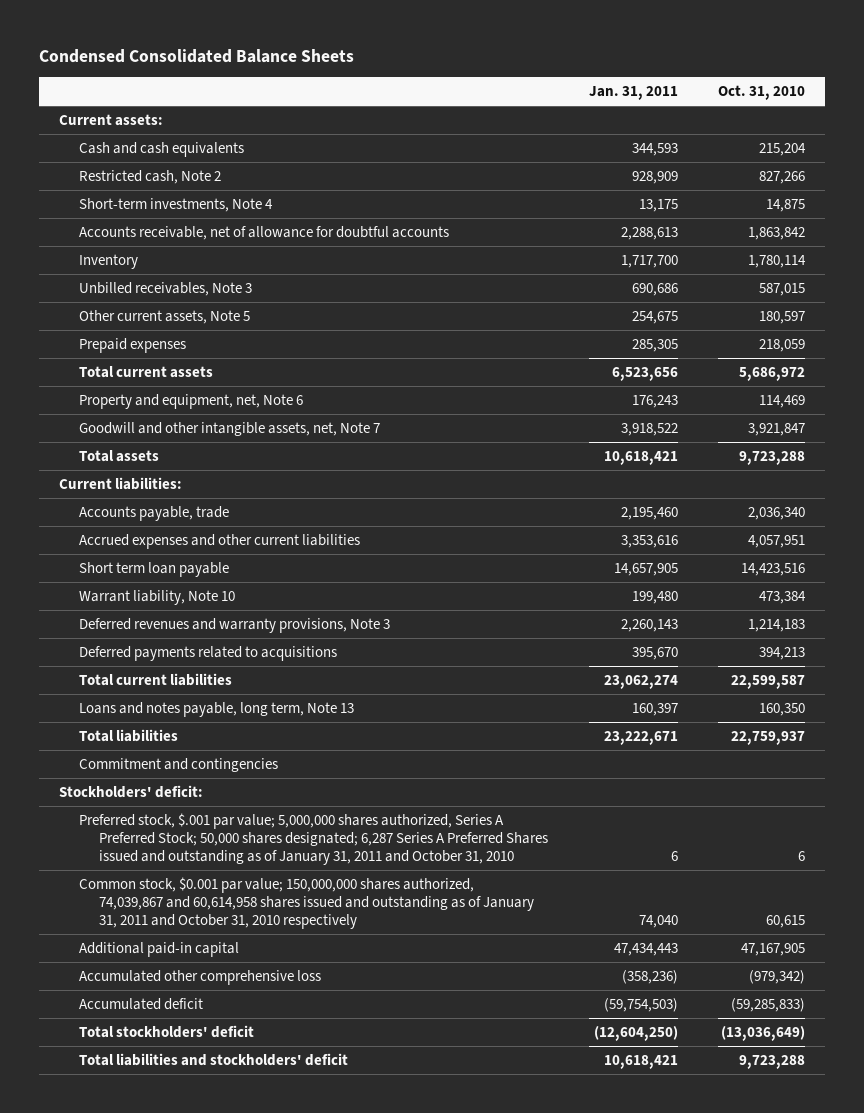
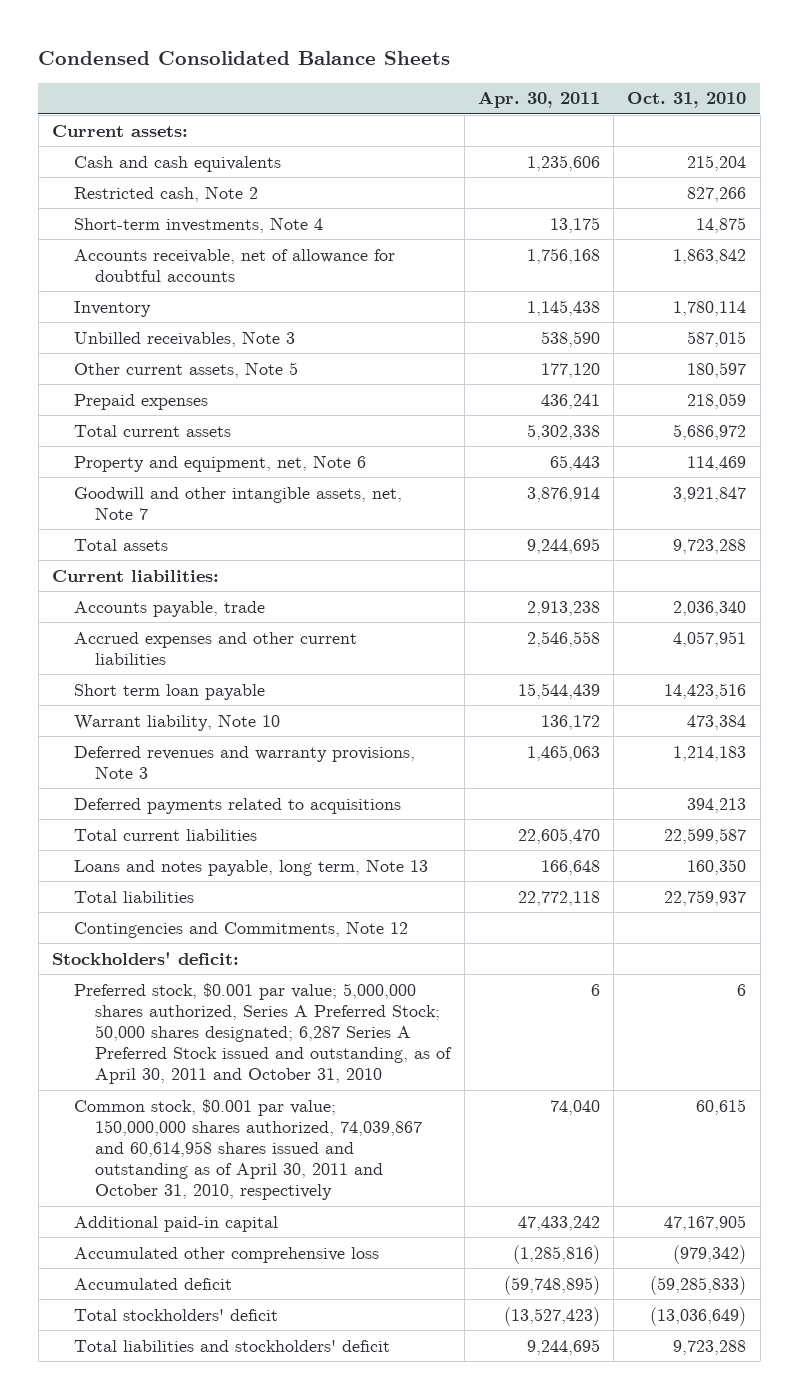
- | Jan. 31, 2011 | Oct. 31, 2010
+ | Apr. 30, 2011 | Oct. 31, 2010
- Commitment and contingencies
+ Contingencies and Commitments, Note 12
- Preferred stock, $.001 par value; 5,000,000 shares authorized, Series A Preferred Stock; 50,000 shares designated; 6,287 Series A Preferred Shares issued and outstanding as of January 31, 2011 and October 31, 2010 | 6 | 6
- Common stock, $0.001 par value; 150,000,000 shares authorized, 74,039,867 and 60,614,958 shares issued and outstanding as of January 31, 2011 and October 31, 2010 respectively | 74,040 | 60,615
+ Preferred stock, $0.001 par value; 5,000,000 shares authorized, Series A Preferred Stock; 50,000 shares designated; 6,287 Series A Preferred Stock issued and outstanding, as of April 30, 2011 and October 31, 2010 | 6 | 6
+ Common stock, $0.001 par value; 150,000,000 shares authorized, 74,039,867 and 60,614,958 shares issued and outstanding as of April 30, 2011 and October 31, 2010, respectively | 74,040 | 60,615

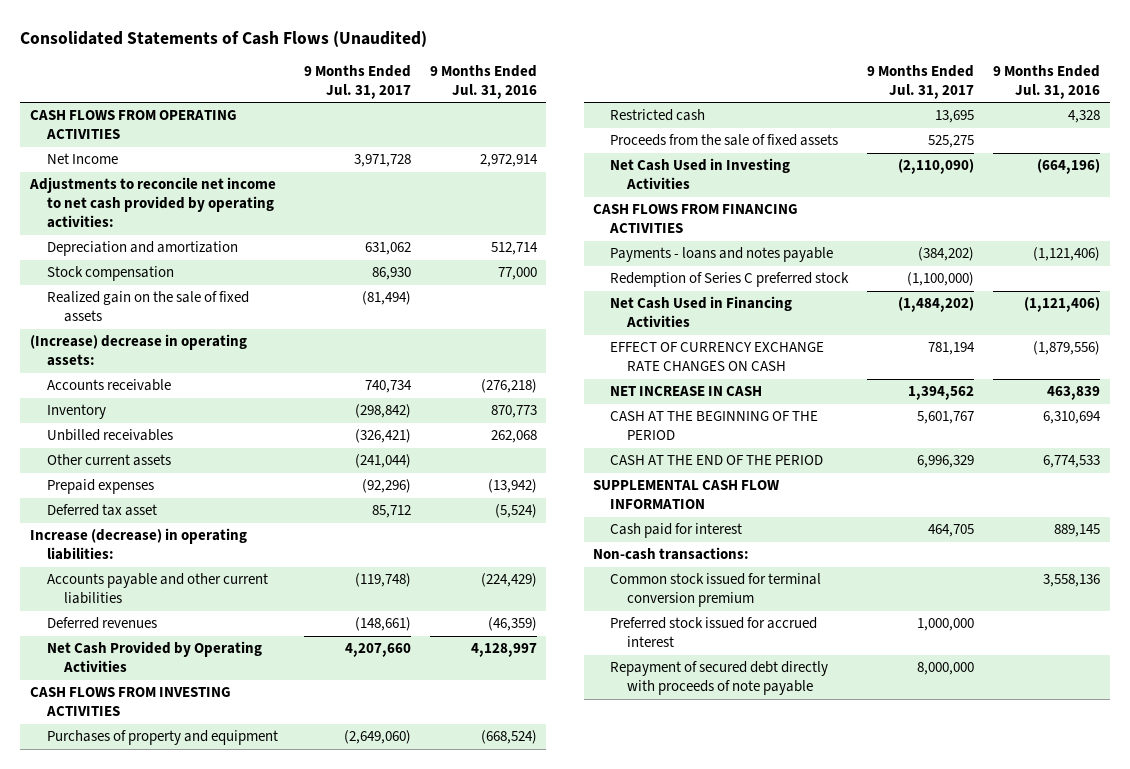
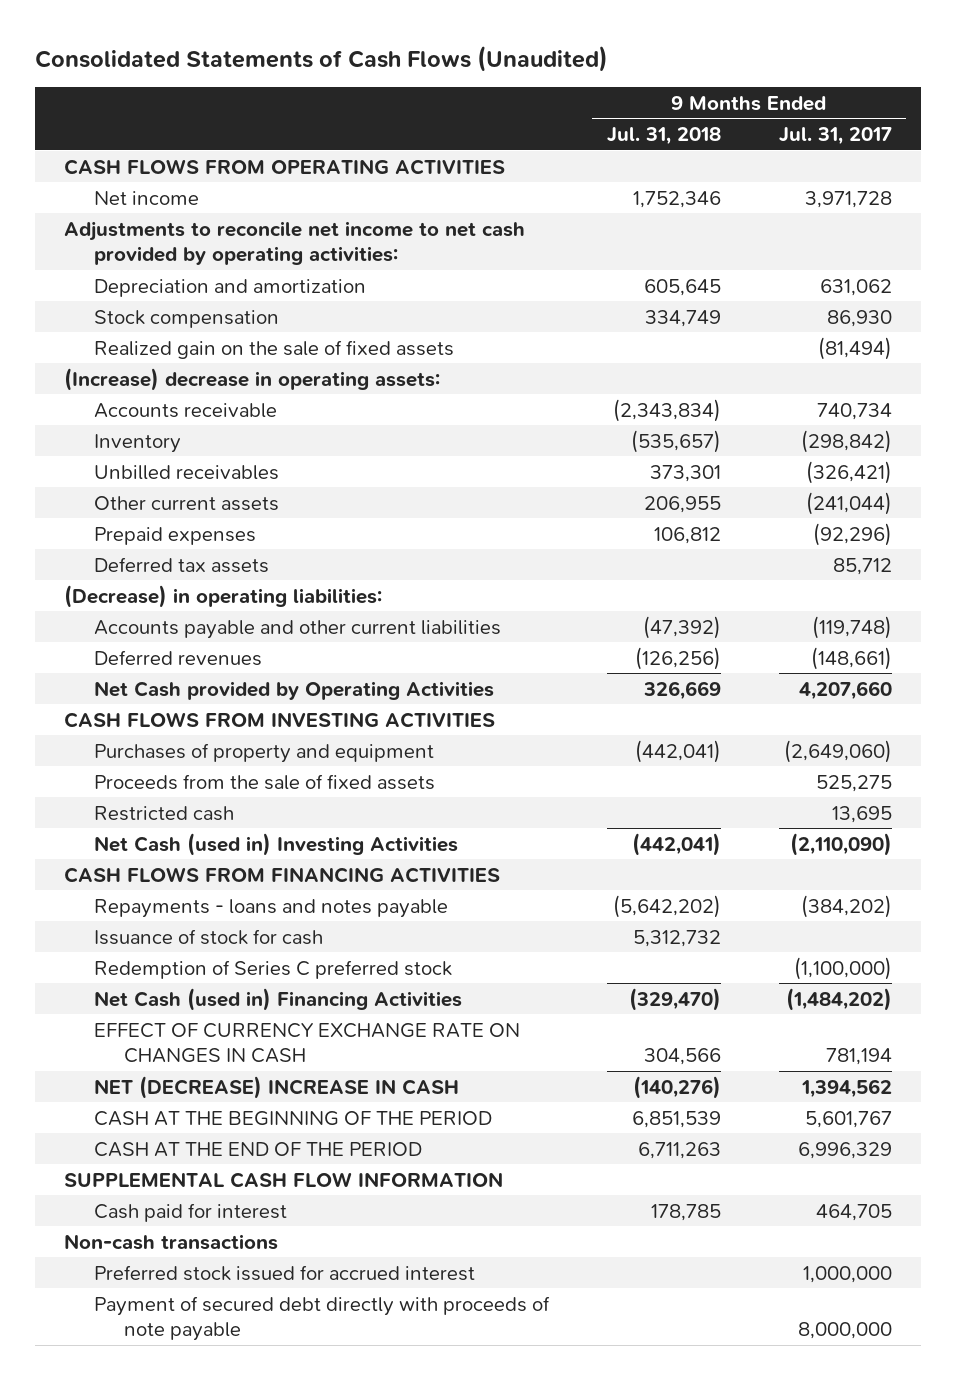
- | 9 Months Ended Jul. 31, 2017 | 9 Months Ended Jul. 31, 2016
+ | 9 Months Ended Jul. 31, 2018 | 9 Months Ended Jul. 31, 2017
- Net Income | 3,971,728 | 2,972,914
+ Net income | 1,752,346 | 3,971,728
- Deferred tax asset | 85,712 | (5,524)
- Increase (decrease) in operating liabilities:
+ Deferred tax assets | | 85,712
+ (Decrease) in operating liabilities:
- Net Cash Provided by Operating Activities | 4,207,660 | 4,128,997
+ Net Cash provided by Operating Activities | 326,669 | 4,207,660
- Net Cash Used in Investing Activities | (2,110,090) | (664,196)
moved down: Restricted cash | | 13,695
+ Net Cash (used in) Investing Activities | (442,041) | (2,110,090)
- Payments - loans and notes payable | (384,202) | (1,121,406)
+ Repayments - loans and notes payable | (5,642,202) | (384,202)
+ Issuance of stock for cash | 5,312,732 |
- Net Cash Used in Financing Activities | (1,484,202) | (1,121,406)
- EFFECT OF CURRENCY EXCHANGE RATE CHANGES ON CASH | 781,194 | (1,879,556)
- NET INCREASE IN CASH | 1,394,562 | 463,839
+ Net Cash (used in) Financing Activities | (329,470) | (1,484,202)
+ EFFECT OF CURRENCY EXCHANGE RATE ON CHANGES IN CASH | 304,566 | 781,194
+ NET (DECREASE) INCREASE IN CASH | (140,276) | 1,394,562
- Non-cash transactions:
- Common stock issued for terminal conversion premium | | 3,558,136
+ Non-cash transactions
- Repayment of secured debt directly with proceeds of note payable | 8,000,000 |
+ Payment of secured debt directly with proceeds of note payable | | 8,000,000

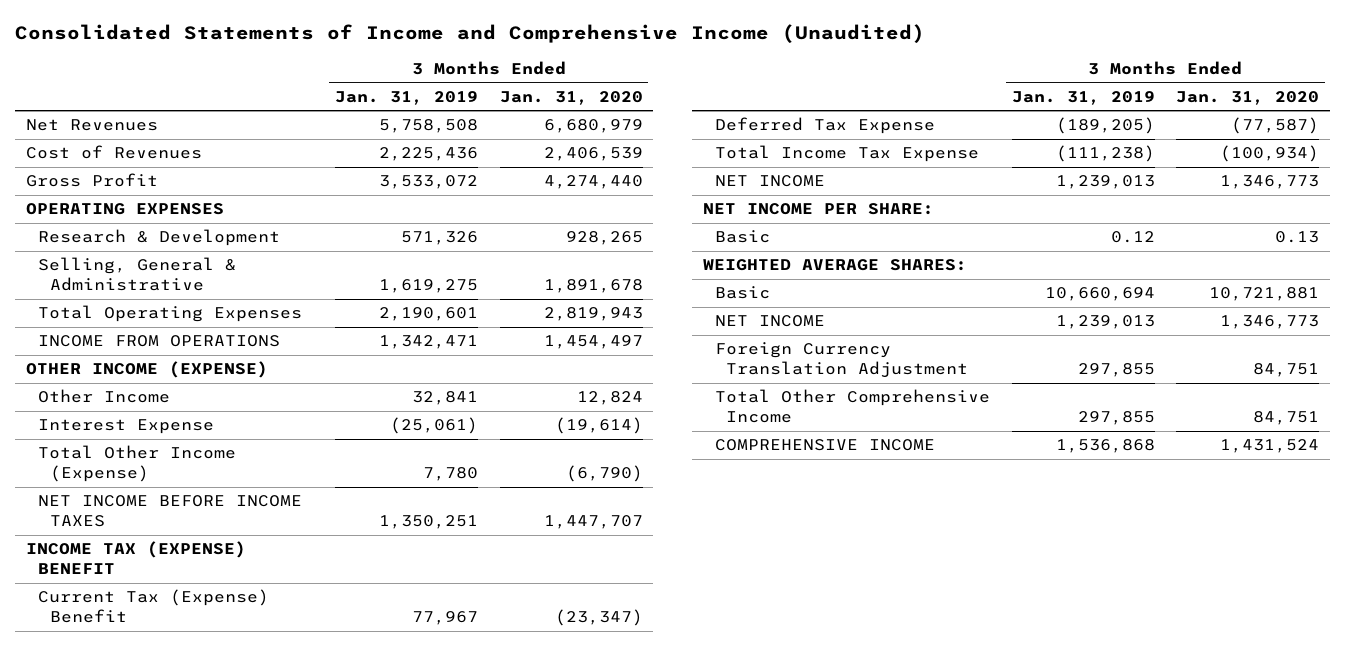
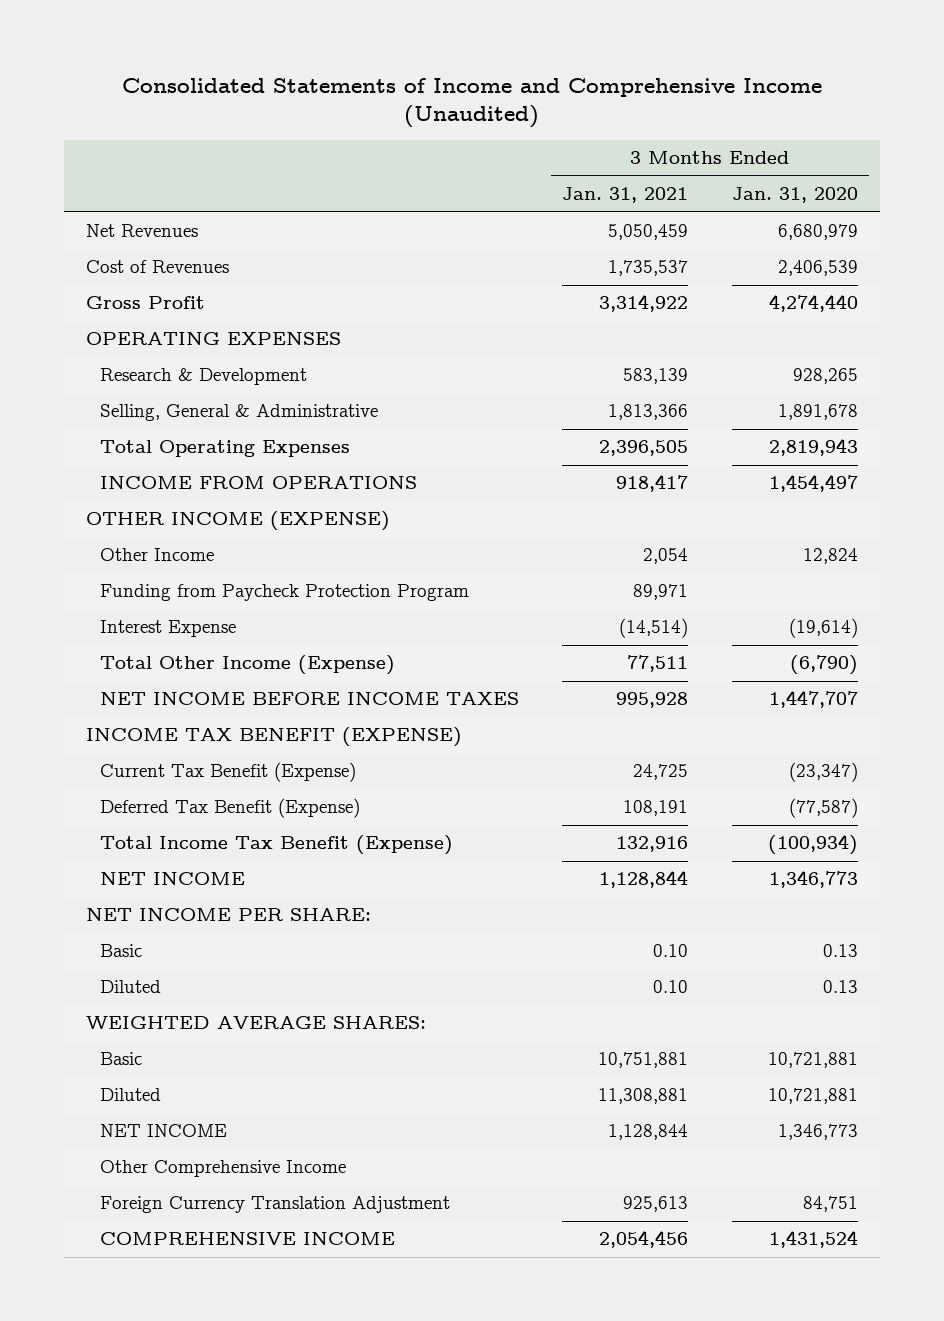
- | 3 Months Ended Jan. 31, 2019 | 3 Months Ended Jan. 31, 2020
+ | 3 Months Ended Jan. 31, 2021 | 3 Months Ended Jan. 31, 2020
+ Funding from Paycheck Protection Program | 89,971 |
- INCOME TAX (EXPENSE) BENEFIT
- Current Tax (Expense) Benefit | 77,967 | (23,347)
- Deferred Tax Expense | (189,205) | (77,587)
- Total Income Tax Expense | (111,238) | (100,934)
+ INCOME TAX BENEFIT (EXPENSE)
+ Current Tax Benefit (Expense) | 24,725 | (23,347)
+ Deferred Tax Benefit (Expense) | 108,191 | (77,587)
+ Total Income Tax Benefit (Expense) | 132,916 | (100,934)
+ Diluted | 0.10 | 0.13
+ Diluted | 11,308,881 | 10,721,881
+ Other Comprehensive Income
- Total Other Comprehensive Income | 297,855 | 84,751

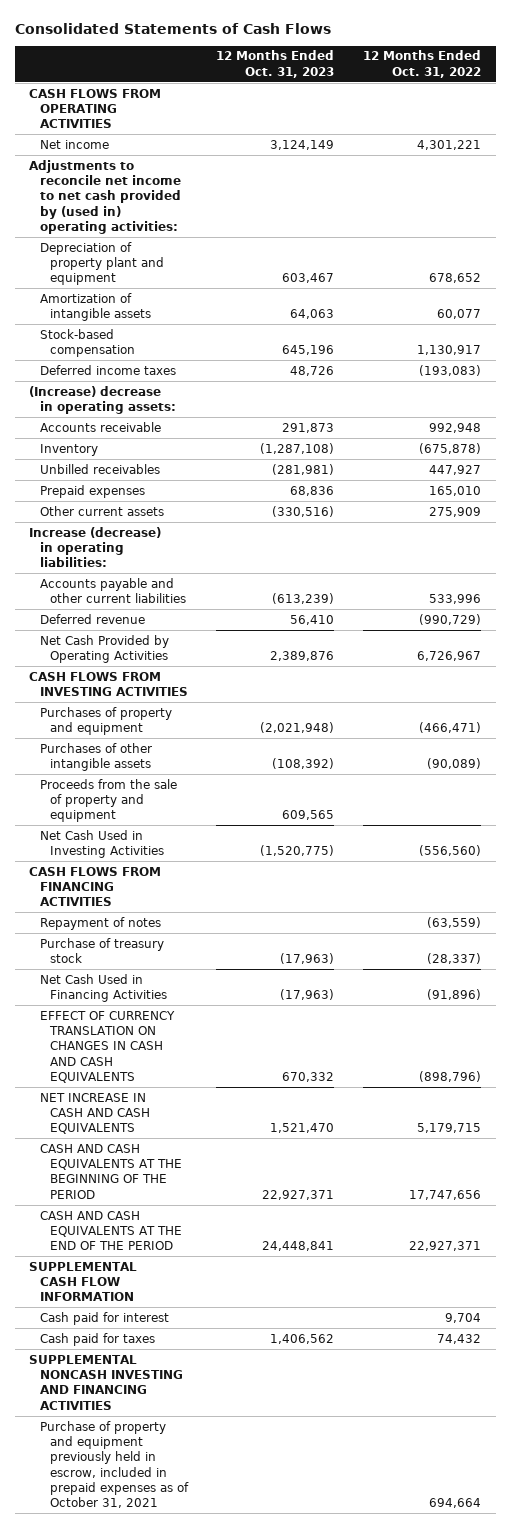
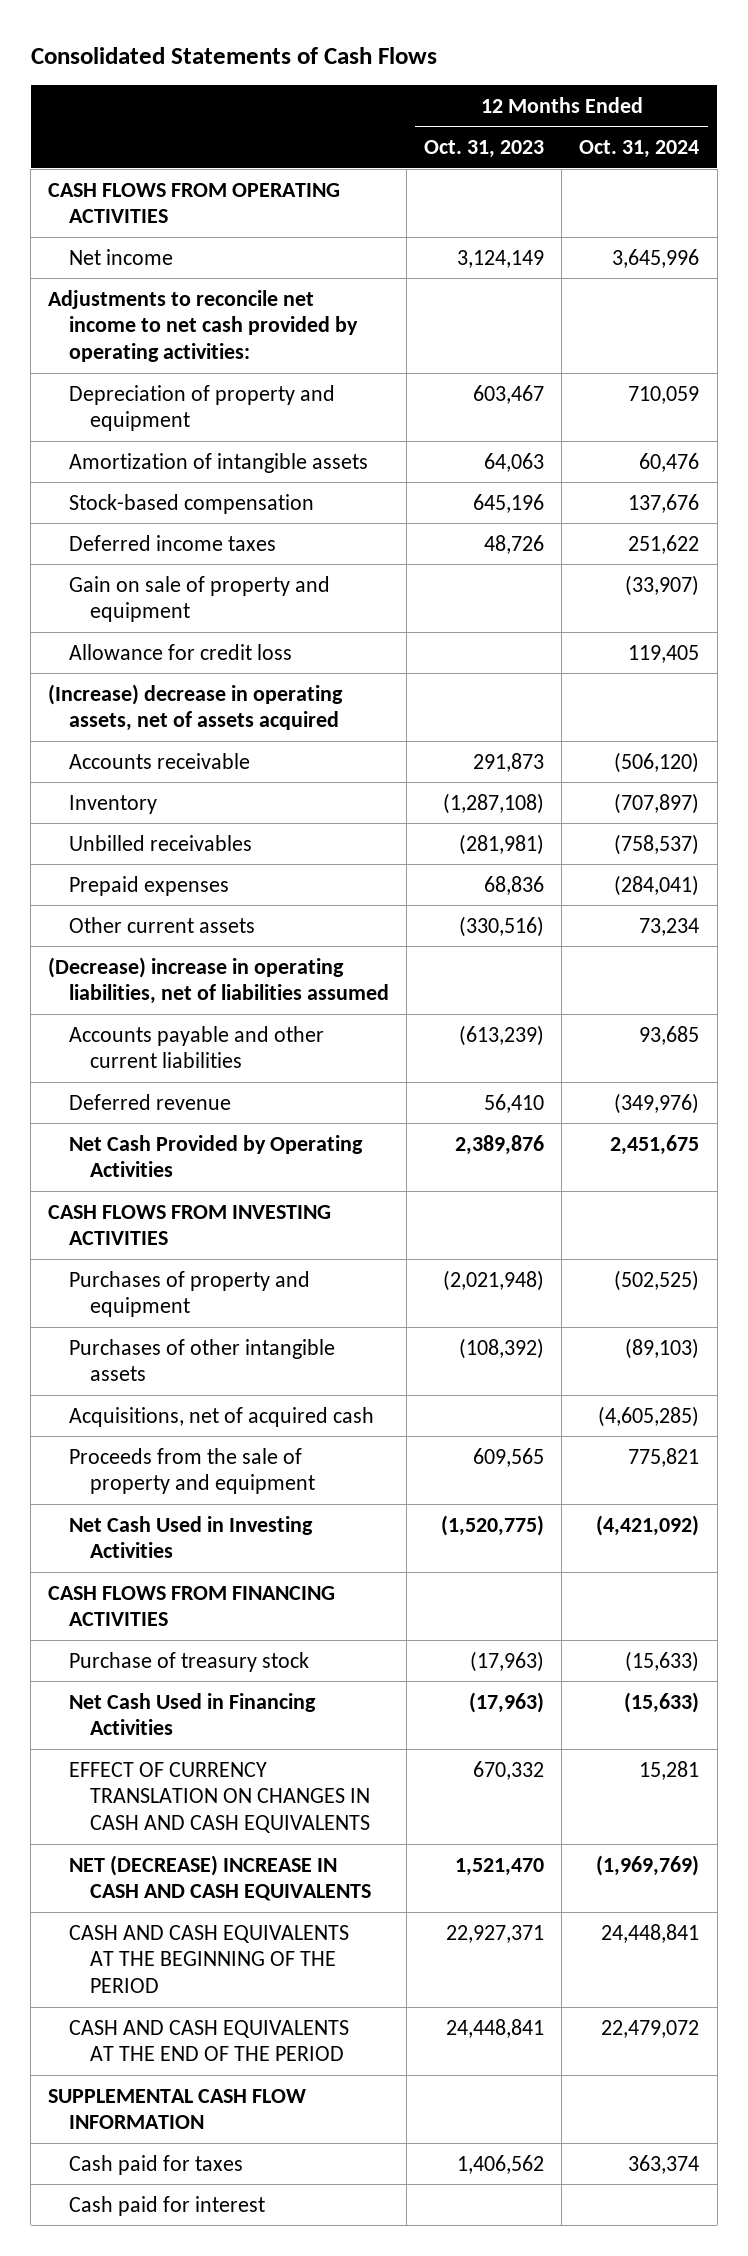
- | 12 Months Ended Oct. 31, 2023 | 12 Months Ended Oct. 31, 2022
+ | 12 Months Ended Oct. 31, 2023 | 12 Months Ended Oct. 31, 2024
- Adjustments to reconcile net income to net cash provided by (used in) operating activities:
- Depreciation of property plant and equipment | 603,467 | 678,652
+ Adjustments to reconcile net income to net cash provided by operating activities:
+ Depreciation of property and equipment | 603,467 | 710,059
- (Increase) decrease in operating assets:
+ Gain on sale of property and equipment | | (33,907)
+ Allowance for credit loss | | 119,405
+ (Increase) decrease in operating assets, net of assets acquired
- Increase (decrease) in operating liabilities:
+ (Decrease) increase in operating liabilities, net of liabilities assumed
+ Acquisitions, net of acquired cash | | (4,605,285)
- Repayment of notes | | (63,559)
- NET INCREASE IN CASH AND CASH EQUIVALENTS | 1,521,470 | 5,179,715
+ NET (DECREASE) INCREASE IN CASH AND CASH EQUIVALENTS | 1,521,470 | (1,969,769)
- SUPPLEMENTAL NONCASH INVESTING AND FINANCING ACTIVITIES
- Purchase of property and equipment previously held in escrow, included in prepaid expenses as of October 31, 2021 | | 694,664
moved down: Cash paid for interest

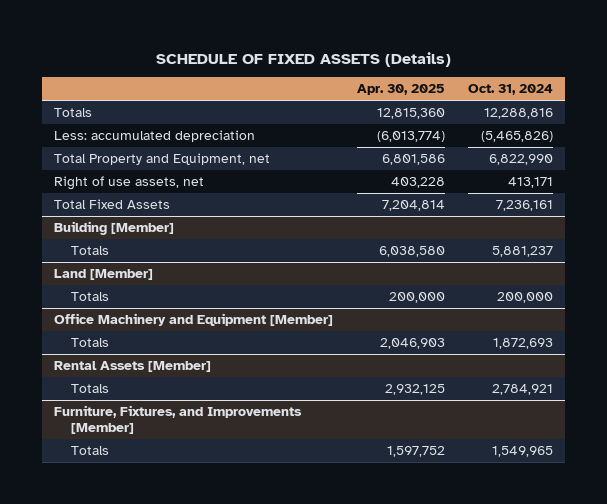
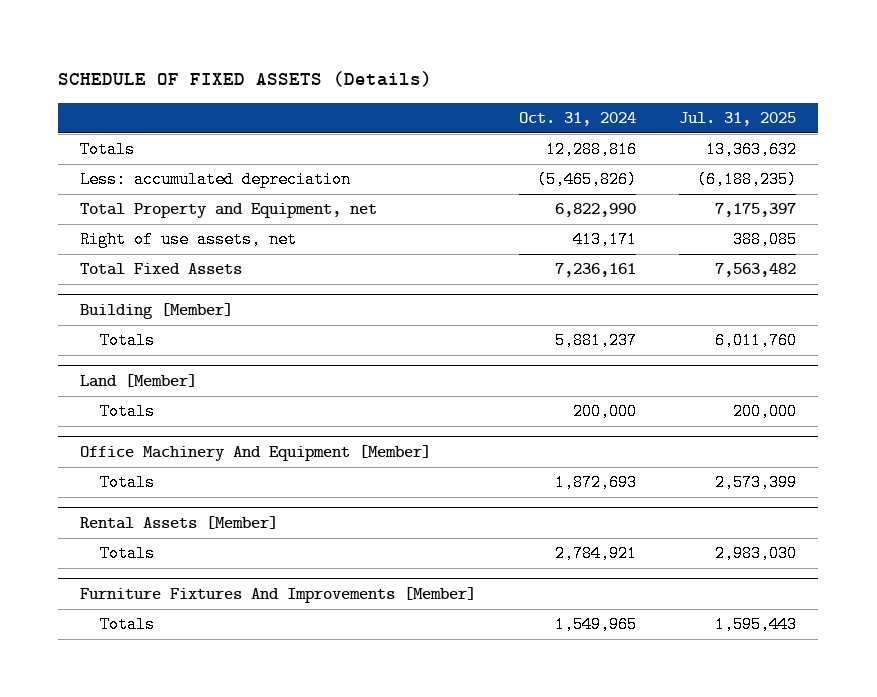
- | Apr. 30, 2025 | Oct. 31, 2024
+ | Oct. 31, 2024 | Jul. 31, 2025
- Office Machinery and Equipment [Member]
+ Office Machinery And Equipment [Member]
- Furniture, Fixtures, and Improvements [Member]
+ Furniture Fixtures And Improvements [Member]

